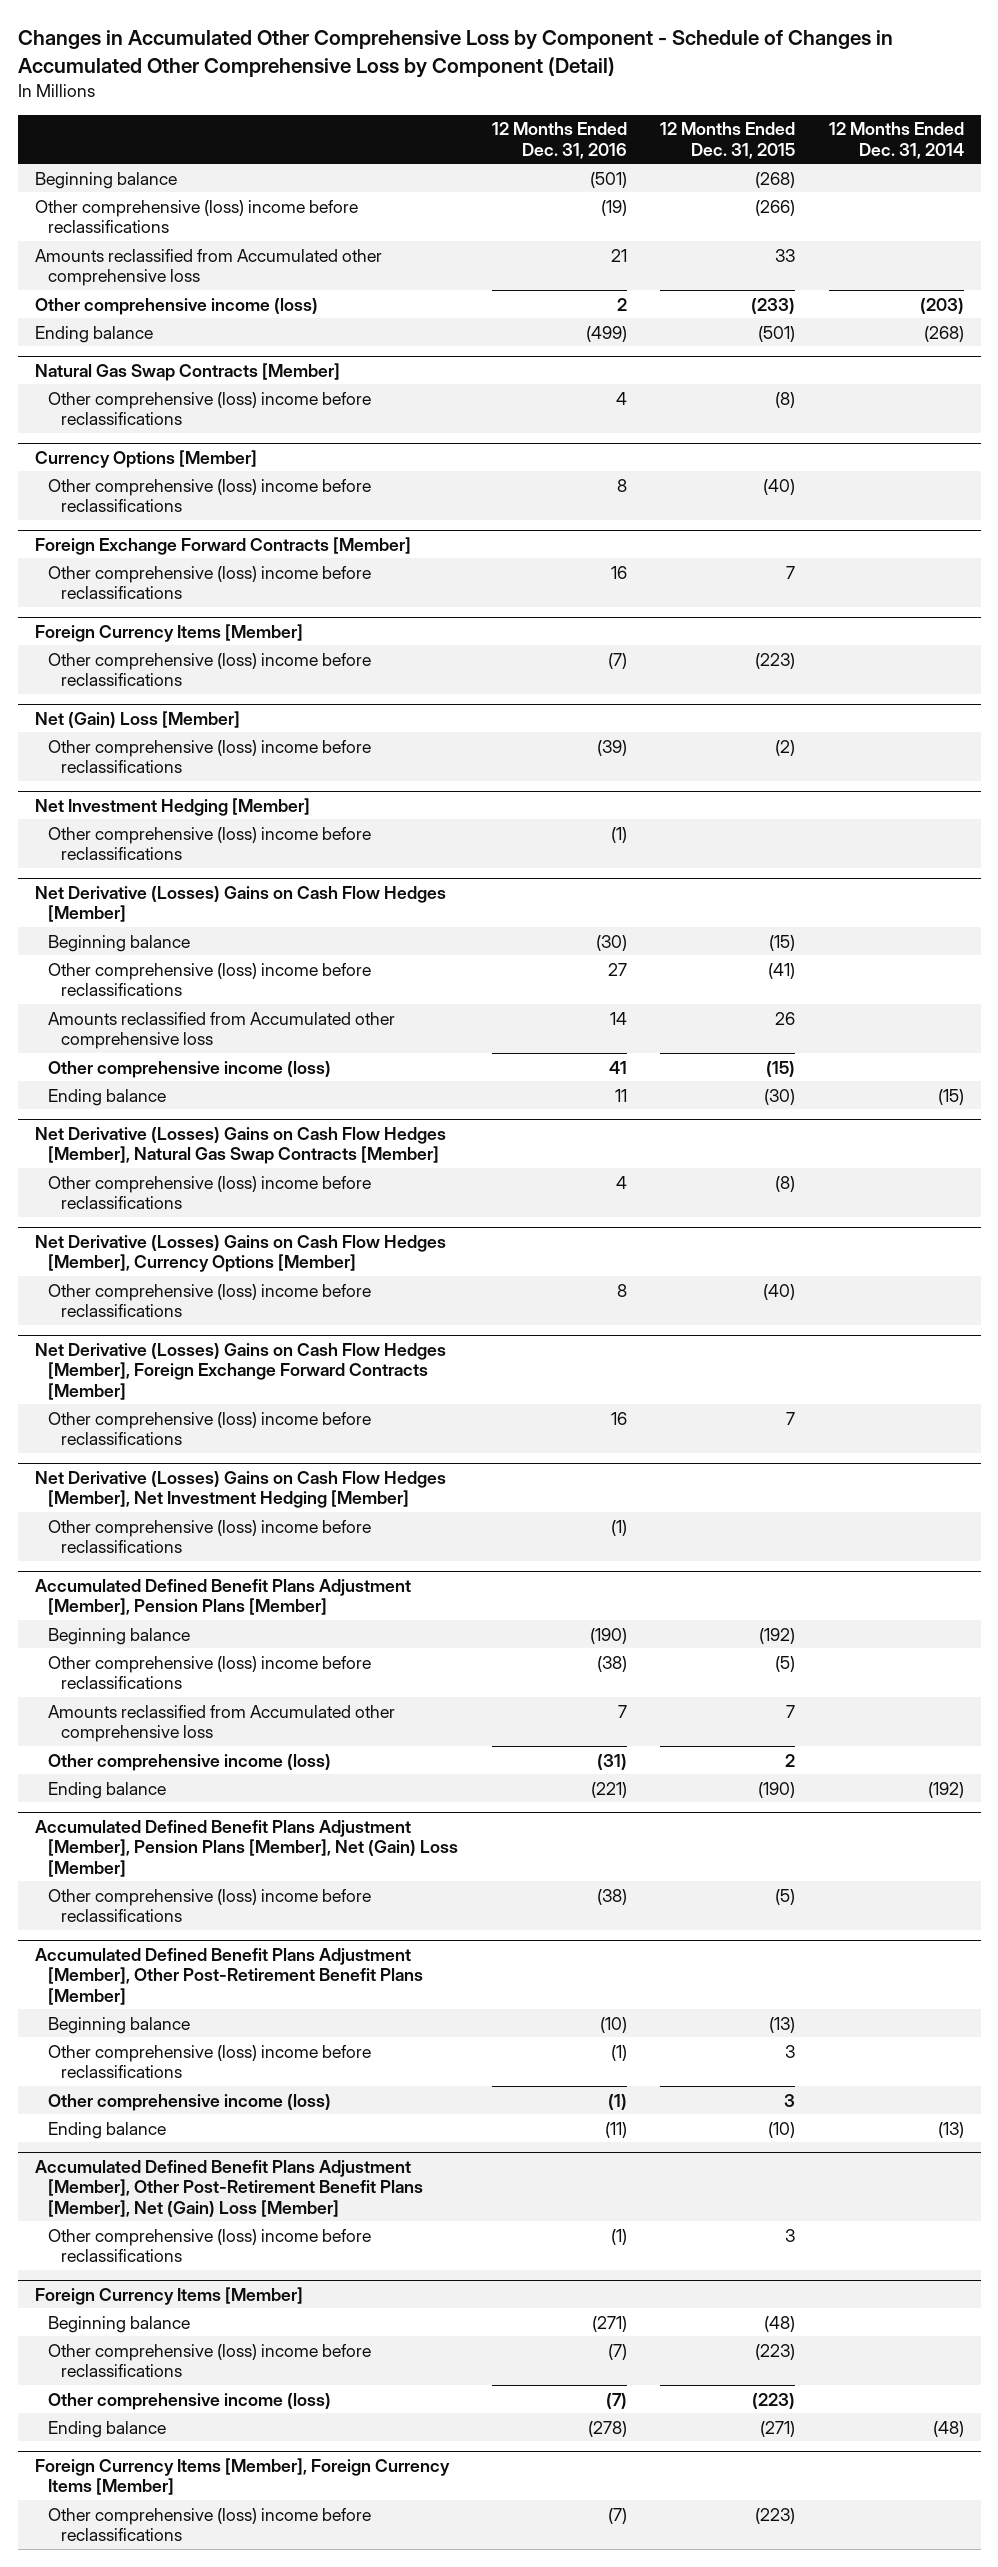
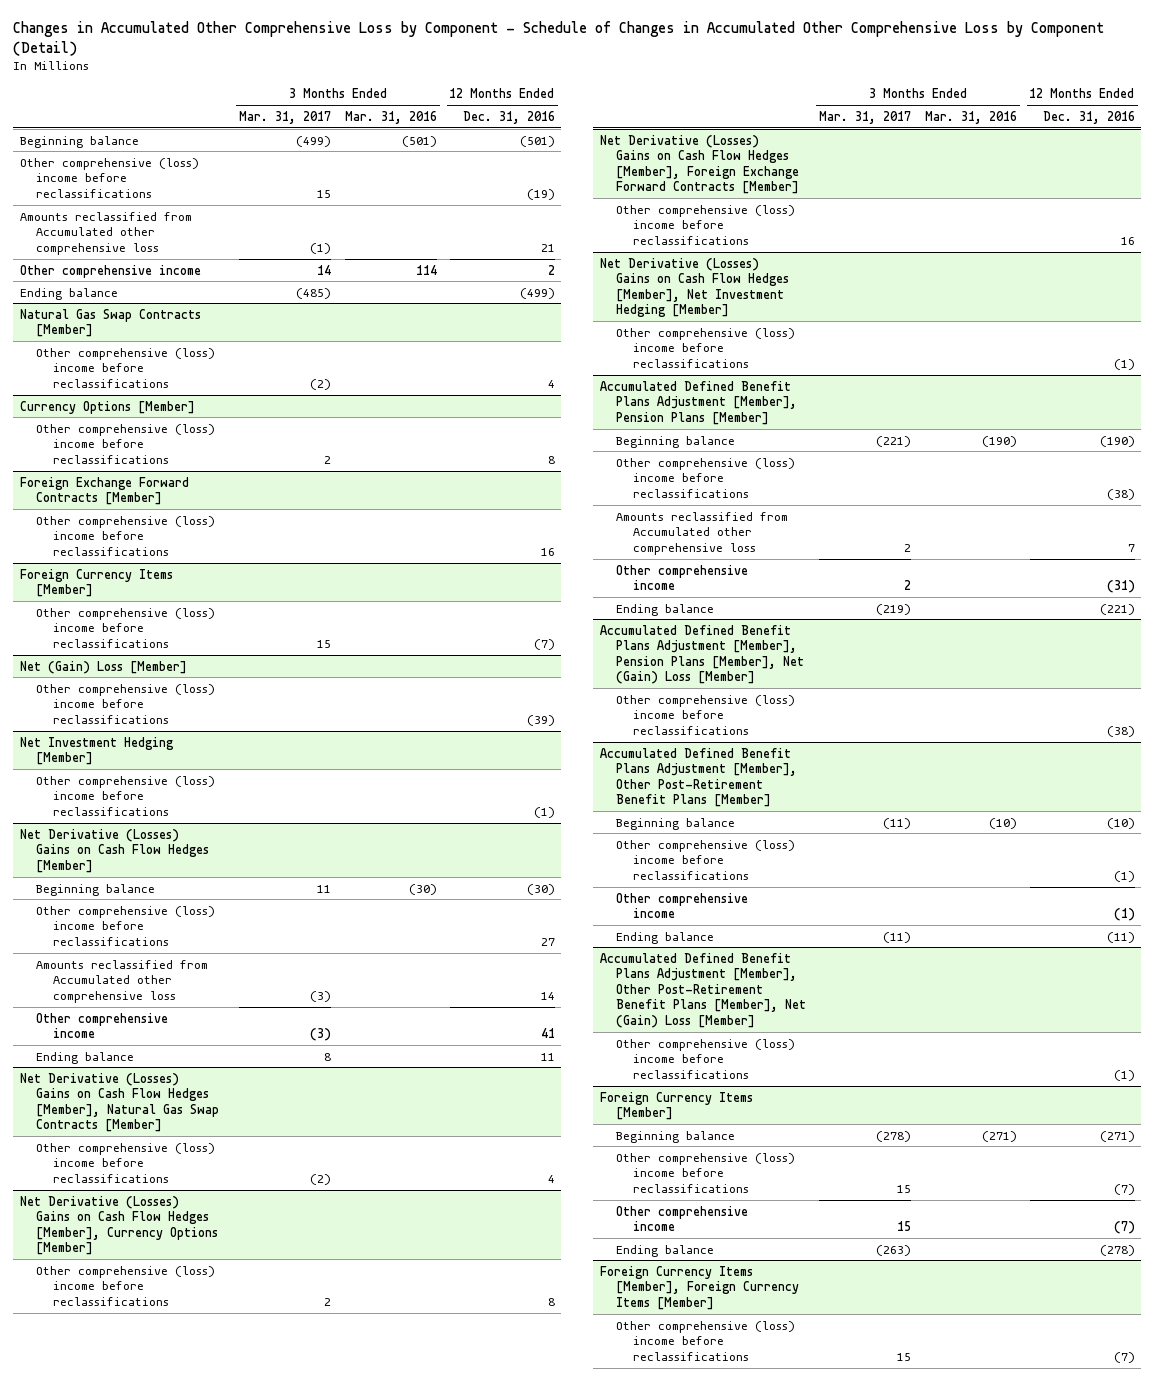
- | 12 Months Ended Dec. 31, 2016 | 12 Months Ended Dec. 31, 2015 | 12 Months Ended Dec. 31, 2014
+ | 3 Months Ended Mar. 31, 2017 | 3 Months Ended Mar. 31, 2016 | 12 Months Ended Dec. 31, 2016
- Other comprehensive income (loss) | 2 | (233) | (203)
+ Other comprehensive income | 14 | 114 | 2
@ Net Derivative (Losses) Gains on Cash Flow Hedges [Member]
- Other comprehensive income (loss) | 41 | (15) |
+ Other comprehensive income | (3) | | 41
@ Accumulated Defined Benefit Plans Adjustment [Member], Pension Plans [Member]
- Other comprehensive income (loss) | (31) | 2 |
+ Other comprehensive income | 2 | | (31)
@ Accumulated Defined Benefit Plans Adjustment [Member], Other Post-Retirement Benefit Plans [Member]
- Other comprehensive income (loss) | (1) | 3 |
+ Other comprehensive income | | | (1)
@ Foreign Currency Items [Member]
- Other comprehensive income (loss) | (7) | (223) |
+ Other comprehensive income | 15 | | (7)

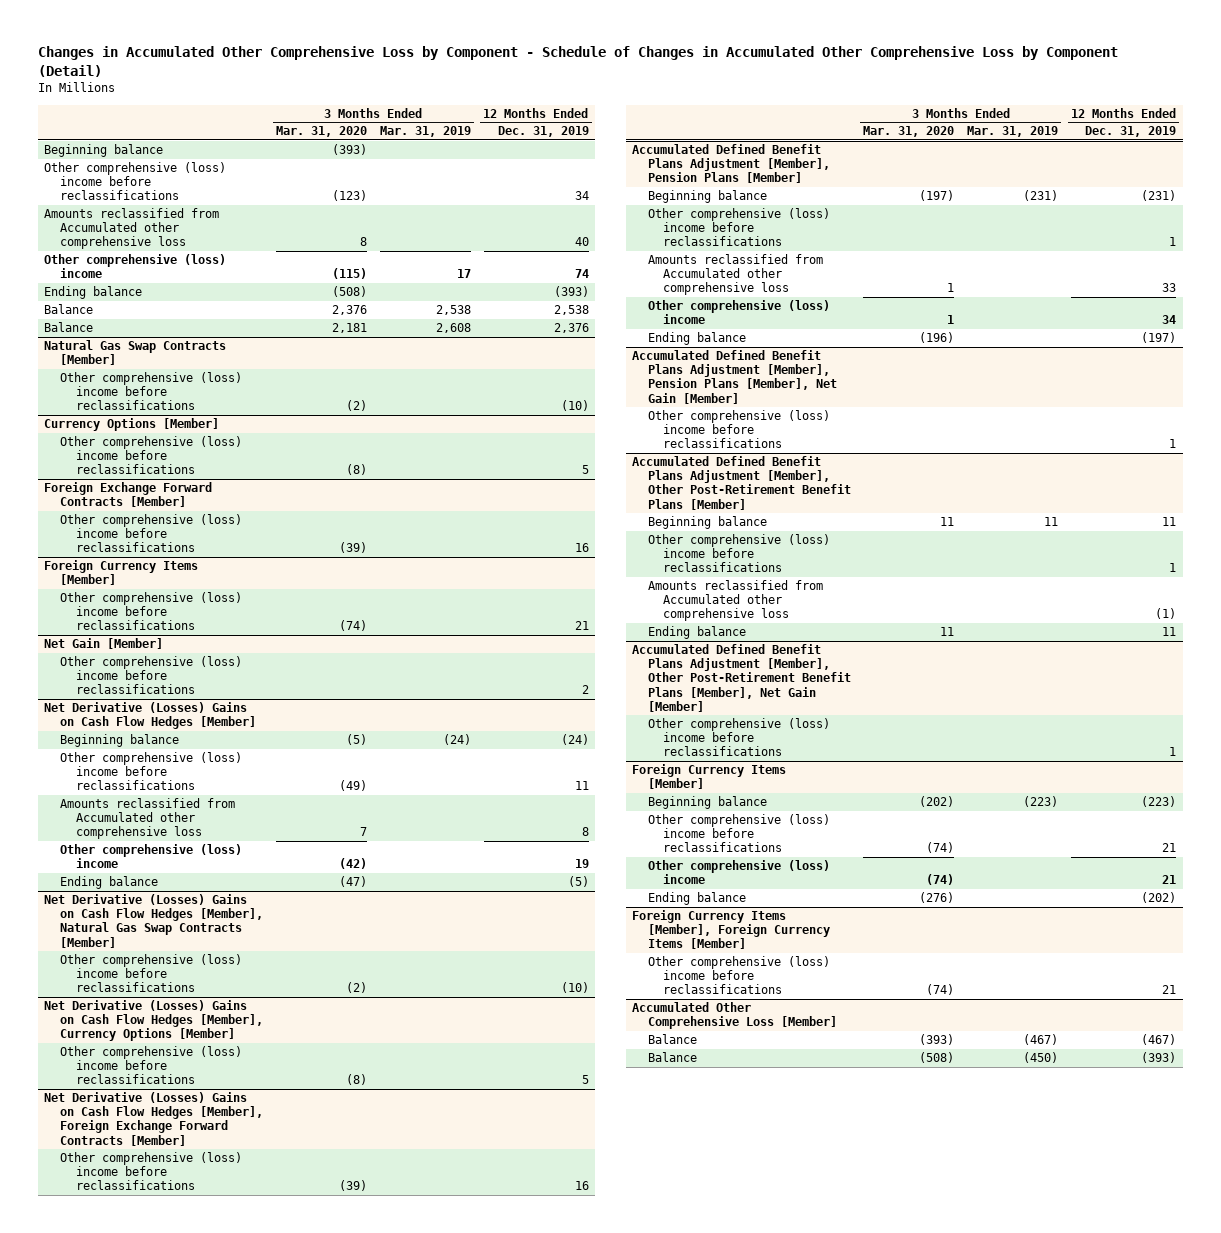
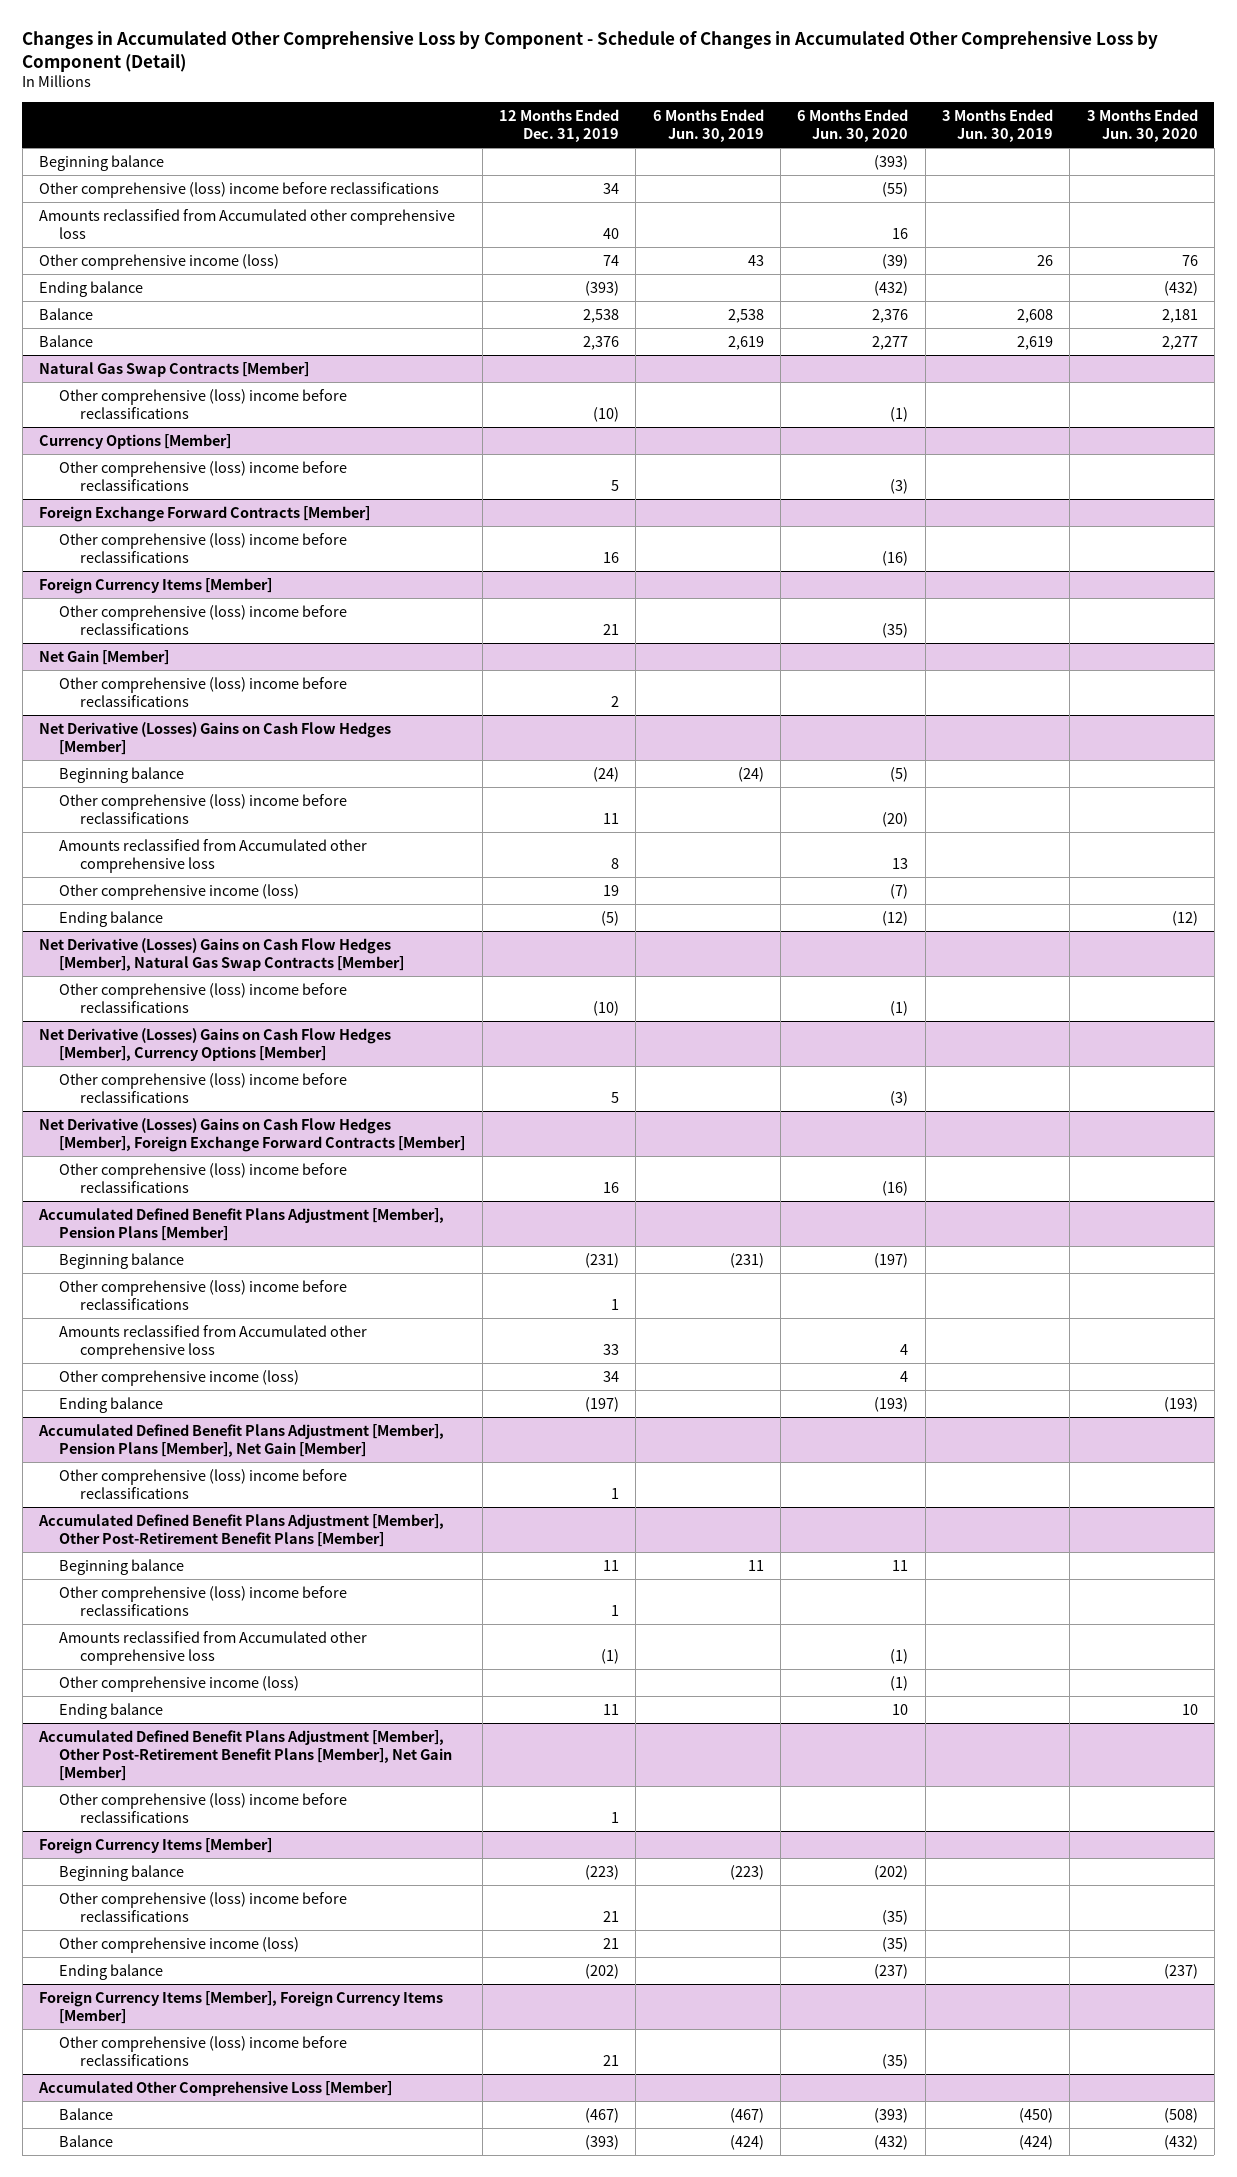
- | 3 Months Ended Mar. 31, 2020 | 3 Months Ended Mar. 31, 2019 | 12 Months Ended Dec. 31, 2019
+ | 12 Months Ended Dec. 31, 2019 | 6 Months Ended Jun. 30, 2019 | 6 Months Ended Jun. 30, 2020 | 3 Months Ended Jun. 30, 2019 | 3 Months Ended Jun. 30, 2020
- Other comprehensive (loss) income | (115) | 17 | 74
+ Other comprehensive income (loss) | 74 | 43 | (39) | 26 | 76
@ Net Derivative (Losses) Gains on Cash Flow Hedges [Member]
- Other comprehensive (loss) income | (42) | | 19
+ Other comprehensive income (loss) | 19 | | (7) | |
@ Accumulated Defined Benefit Plans Adjustment [Member], Pension Plans [Member]
- Other comprehensive (loss) income | 1 | | 34
+ Other comprehensive income (loss) | 34 | | 4 | |
@ Accumulated Defined Benefit Plans Adjustment [Member], Other Post-Retirement Benefit Plans [Member]
+ Other comprehensive income (loss) | | | (1) | |
@ Foreign Currency Items [Member]
- Other comprehensive (loss) income | (74) | | 21
+ Other comprehensive income (loss) | 21 | | (35) | |

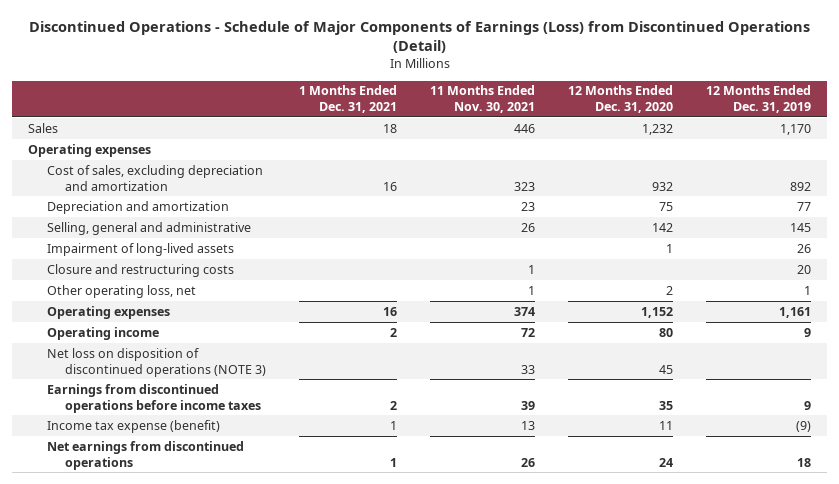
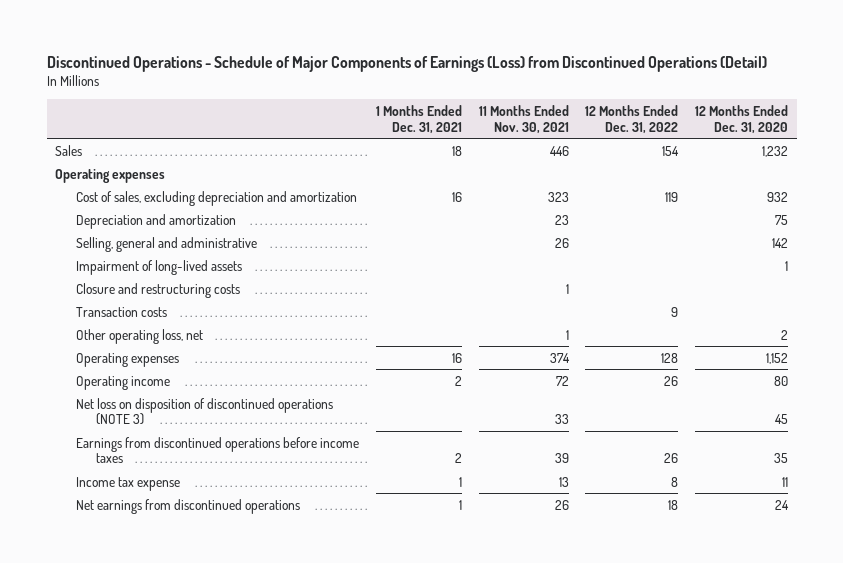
- | 1 Months Ended Dec. 31, 2021 | 11 Months Ended Nov. 30, 2021 | 12 Months Ended Dec. 31, 2020 | 12 Months Ended Dec. 31, 2019
+ | 1 Months Ended Dec. 31, 2021 | 11 Months Ended Nov. 30, 2021 | 12 Months Ended Dec. 31, 2022 | 12 Months Ended Dec. 31, 2020
+ Transaction costs | | | 9 |
- Income tax expense (benefit) | 1 | 13 | 11 | (9)
+ Income tax expense | 1 | 13 | 8 | 11

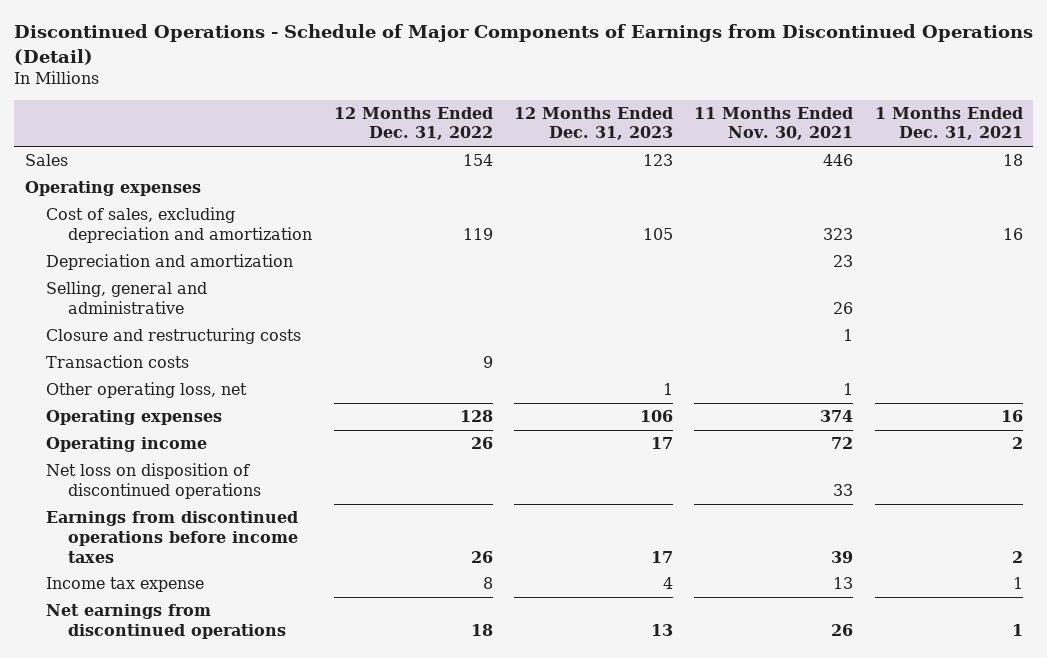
- Discontinued Operations - Schedule of Major Components of Earnings (Loss) from Discontinued Operations (Detail)
+ Discontinued Operations - Schedule of Major Components of Earnings from Discontinued Operations (Detail)
- | 1 Months Ended Dec. 31, 2021 | 11 Months Ended Nov. 30, 2021 | 12 Months Ended Dec. 31, 2022 | 12 Months Ended Dec. 31, 2020
+ | 12 Months Ended Dec. 31, 2022 | 12 Months Ended Dec. 31, 2023 | 11 Months Ended Nov. 30, 2021 | 1 Months Ended Dec. 31, 2021
- Impairment of long-lived assets | | | | 1
- Net loss on disposition of discontinued operations (NOTE 3) | | 33 | | 45
+ Net loss on disposition of discontinued operations | | | 33 |

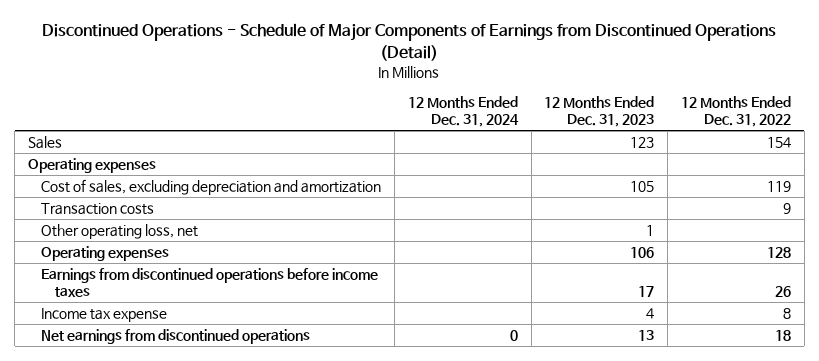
- | 12 Months Ended Dec. 31, 2022 | 12 Months Ended Dec. 31, 2023 | 11 Months Ended Nov. 30, 2021 | 1 Months Ended Dec. 31, 2021
+ | 12 Months Ended Dec. 31, 2024 | 12 Months Ended Dec. 31, 2023 | 12 Months Ended Dec. 31, 2022
- Depreciation and amortization | | | 23 |
- Selling, general and administrative | | | 26 |
- Closure and restructuring costs | | | 1 |
- Operating income | 26 | 17 | 72 | 2
- Net loss on disposition of discontinued operations | | | 33 |

